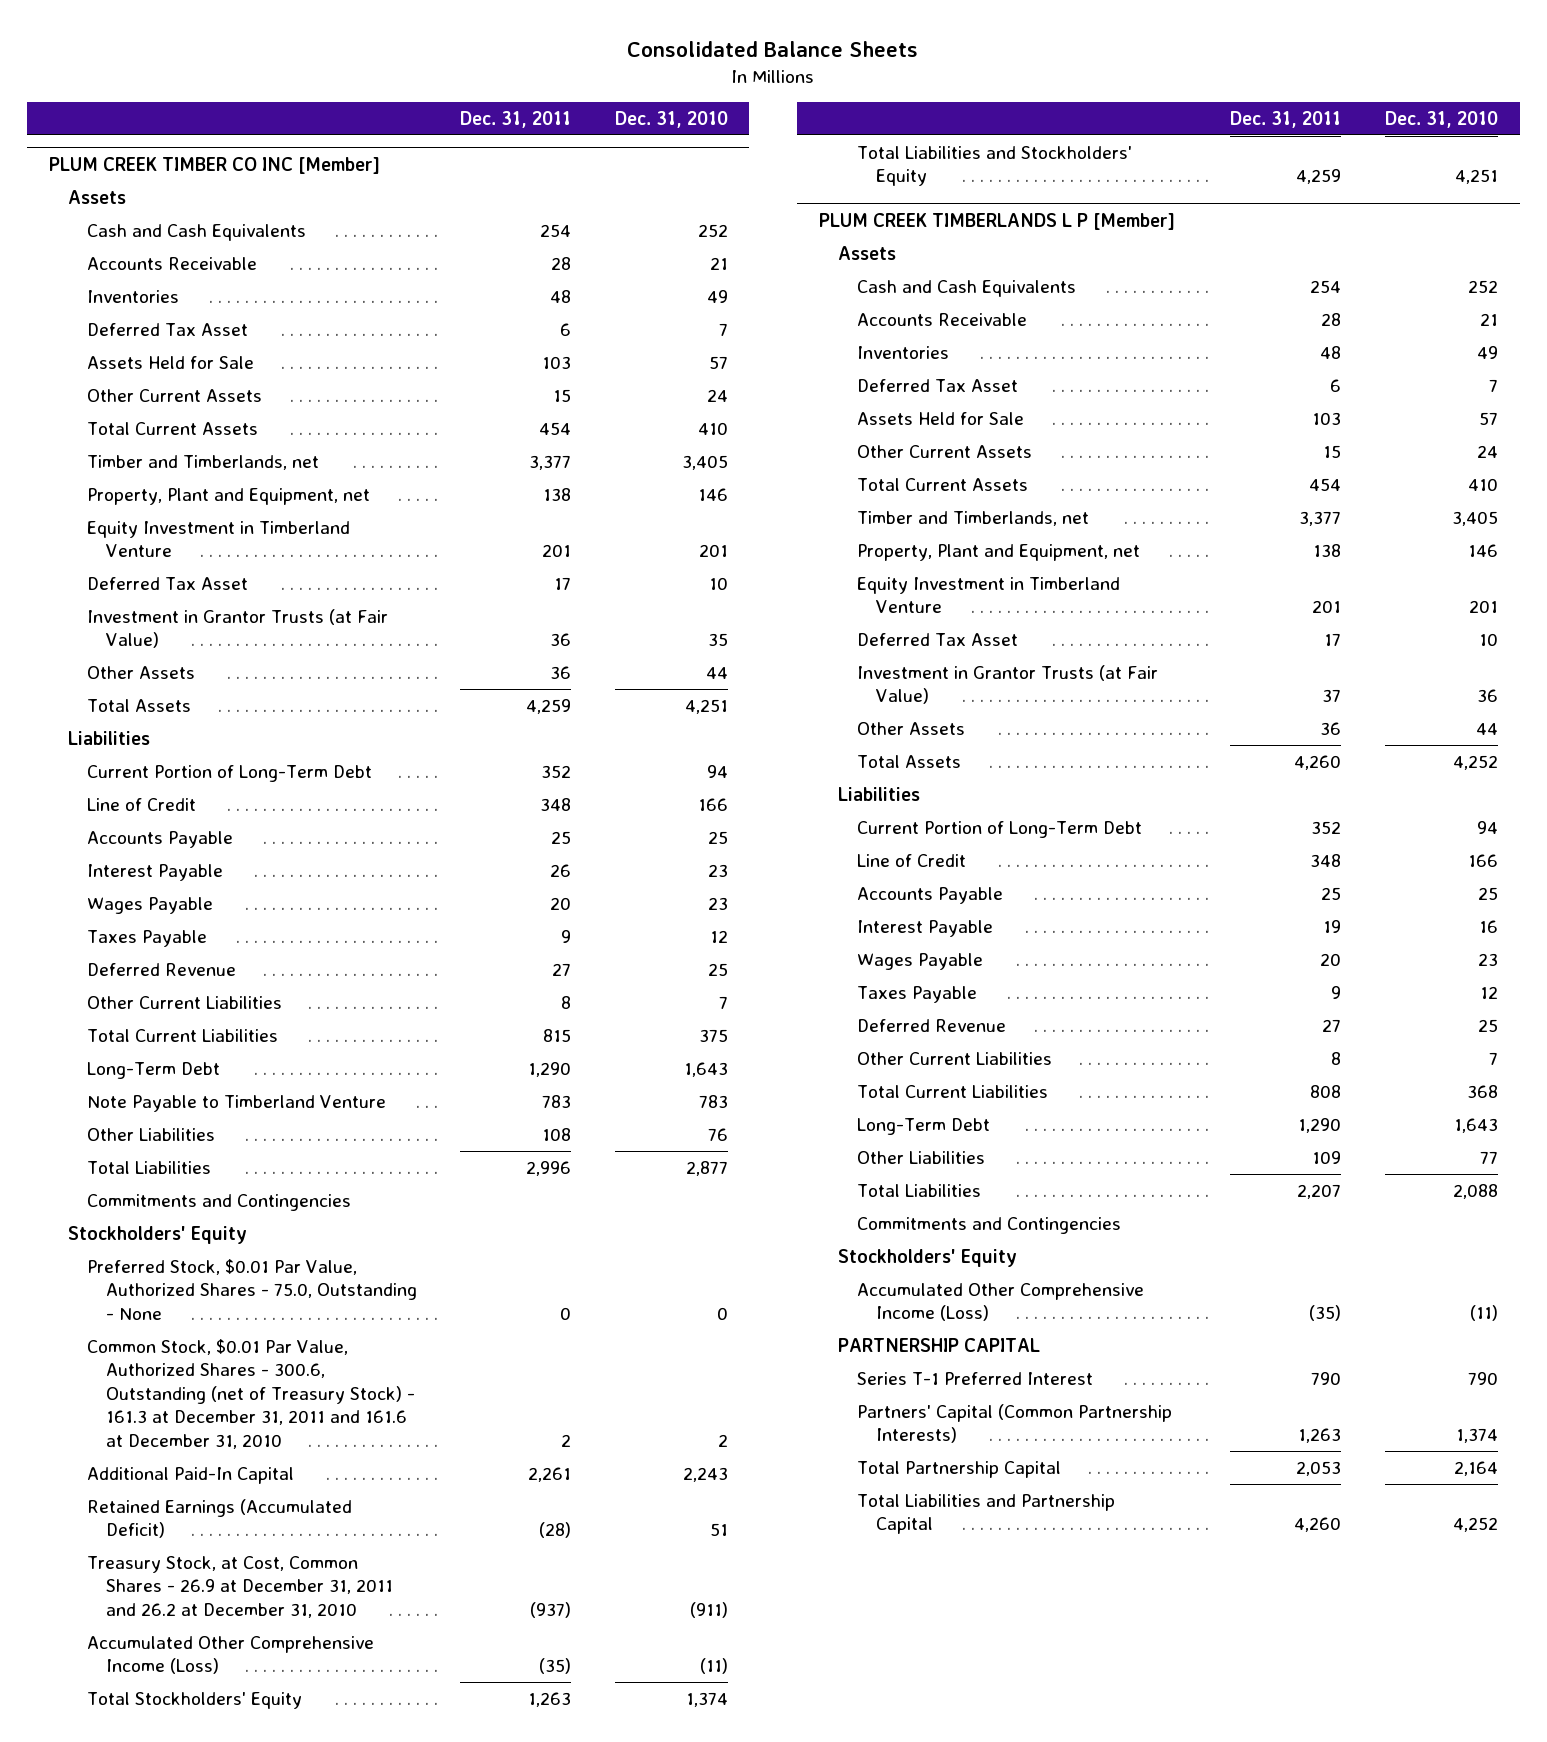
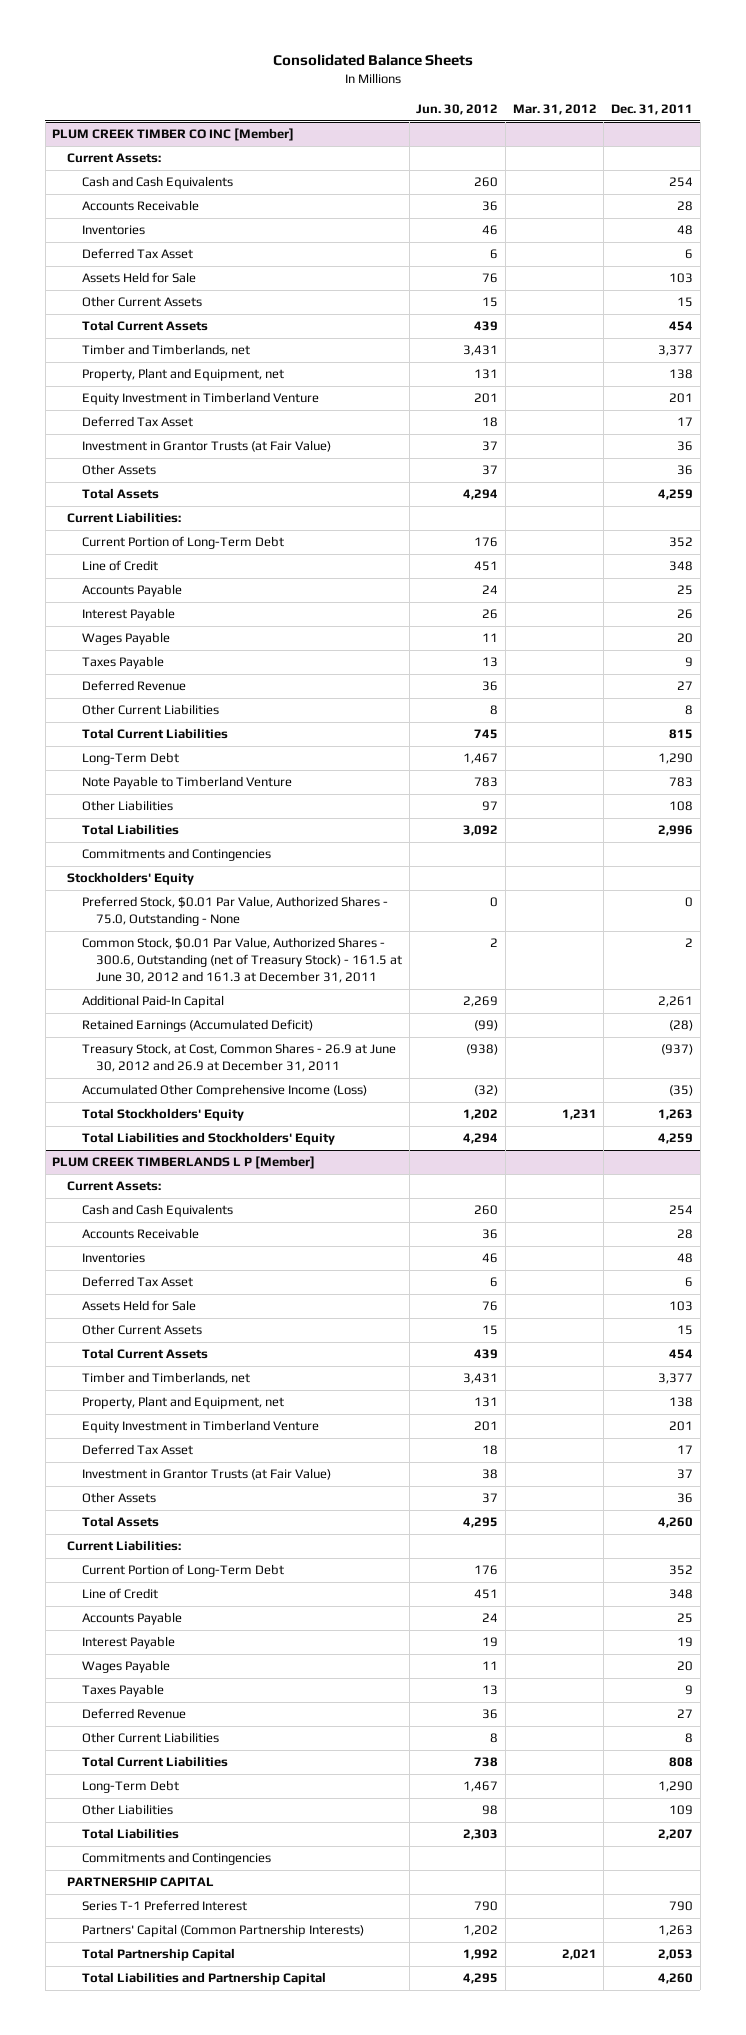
- | Dec. 31, 2011 | Dec. 31, 2010
+ | Jun. 30, 2012 | Mar. 31, 2012 | Dec. 31, 2011
@ PLUM CREEK TIMBER CO INC [Member]
- Assets
+ Current Assets:
- Liabilities
+ Current Liabilities:
- Common Stock, $0.01 Par Value, Authorized Shares - 300.6, Outstanding (net of Treasury Stock) - 161.3 at December 31, 2011 and 161.6 at December 31, 2010 | 2 | 2
+ Common Stock, $0.01 Par Value, Authorized Shares - 300.6, Outstanding (net of Treasury Stock) - 161.5 at June 30, 2012 and 161.3 at December 31, 2011 | 2 | | 2
- Treasury Stock, at Cost, Common Shares - 26.9 at December 31, 2011 and 26.2 at December 31, 2010 | (937) | (911)
+ Treasury Stock, at Cost, Common Shares - 26.9 at June 30, 2012 and 26.9 at December 31, 2011 | (938) | | (937)
@ PLUM CREEK TIMBERLANDS L P [Member]
- Assets
+ Current Assets:
- Liabilities
+ Current Liabilities:
- Stockholders' Equity
- Accumulated Other Comprehensive Income (Loss) | (35) | (11)

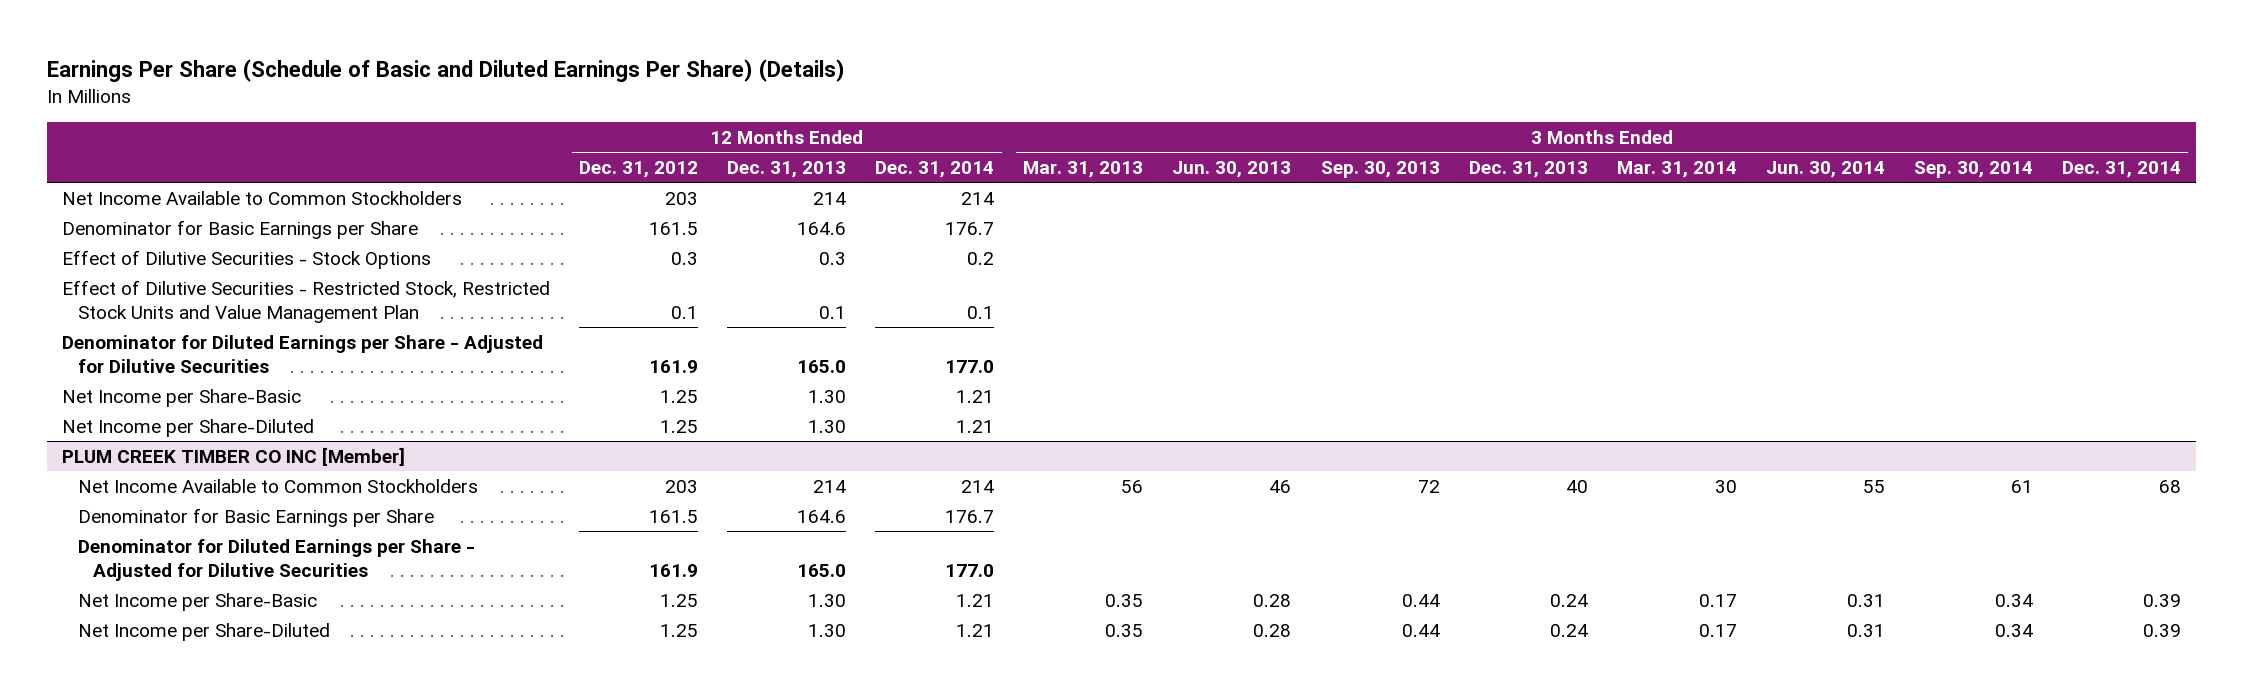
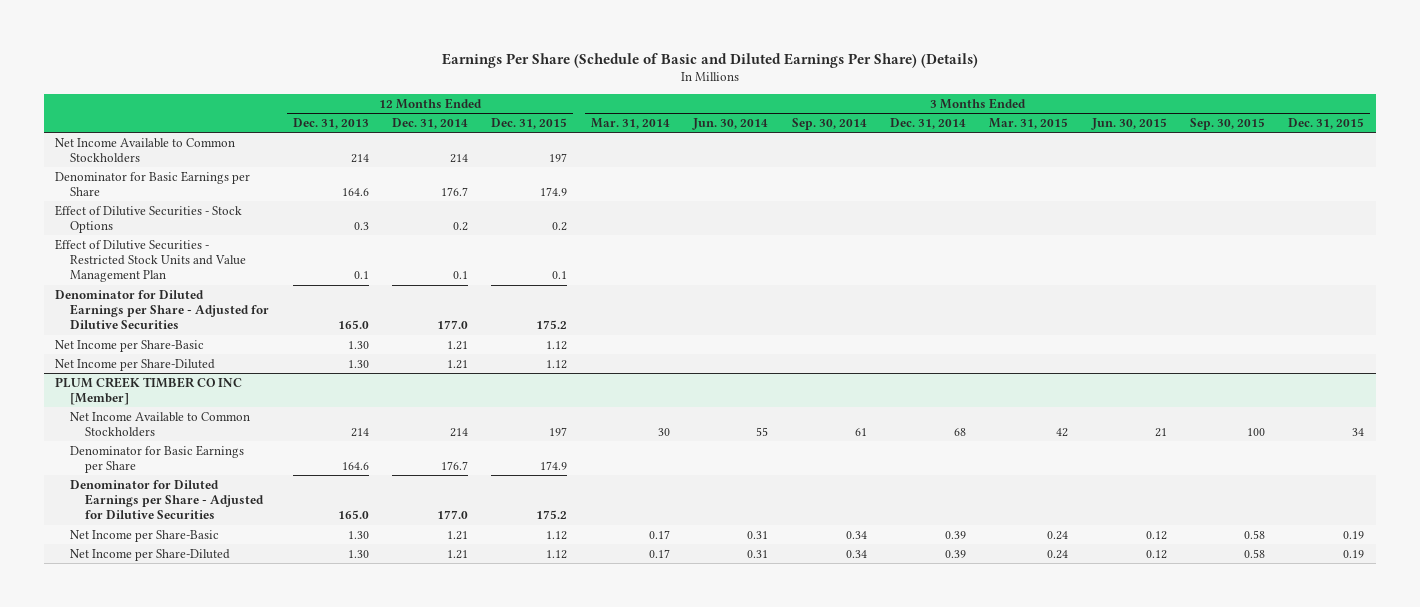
- | 12 Months Ended Dec. 31, 2012 | 12 Months Ended Dec. 31, 2013 | 12 Months Ended Dec. 31, 2014 | 3 Months Ended Mar. 31, 2013 | 3 Months Ended Jun. 30, 2013 | 3 Months Ended Sep. 30, 2013 | 3 Months Ended Dec. 31, 2013 | 3 Months Ended Mar. 31, 2014 | 3 Months Ended Jun. 30, 2014 | 3 Months Ended Sep. 30, 2014 | 3 Months Ended Dec. 31, 2014
+ | 12 Months Ended Dec. 31, 2013 | 12 Months Ended Dec. 31, 2014 | 12 Months Ended Dec. 31, 2015 | 3 Months Ended Mar. 31, 2014 | 3 Months Ended Jun. 30, 2014 | 3 Months Ended Sep. 30, 2014 | 3 Months Ended Dec. 31, 2014 | 3 Months Ended Mar. 31, 2015 | 3 Months Ended Jun. 30, 2015 | 3 Months Ended Sep. 30, 2015 | 3 Months Ended Dec. 31, 2015
- Effect of Dilutive Securities - Restricted Stock, Restricted Stock Units and Value Management Plan | 0.1 | 0.1 | 0.1 | | | | | | | |
+ Effect of Dilutive Securities - Restricted Stock Units and Value Management Plan | 0.1 | 0.1 | 0.1 | | | | | | | |

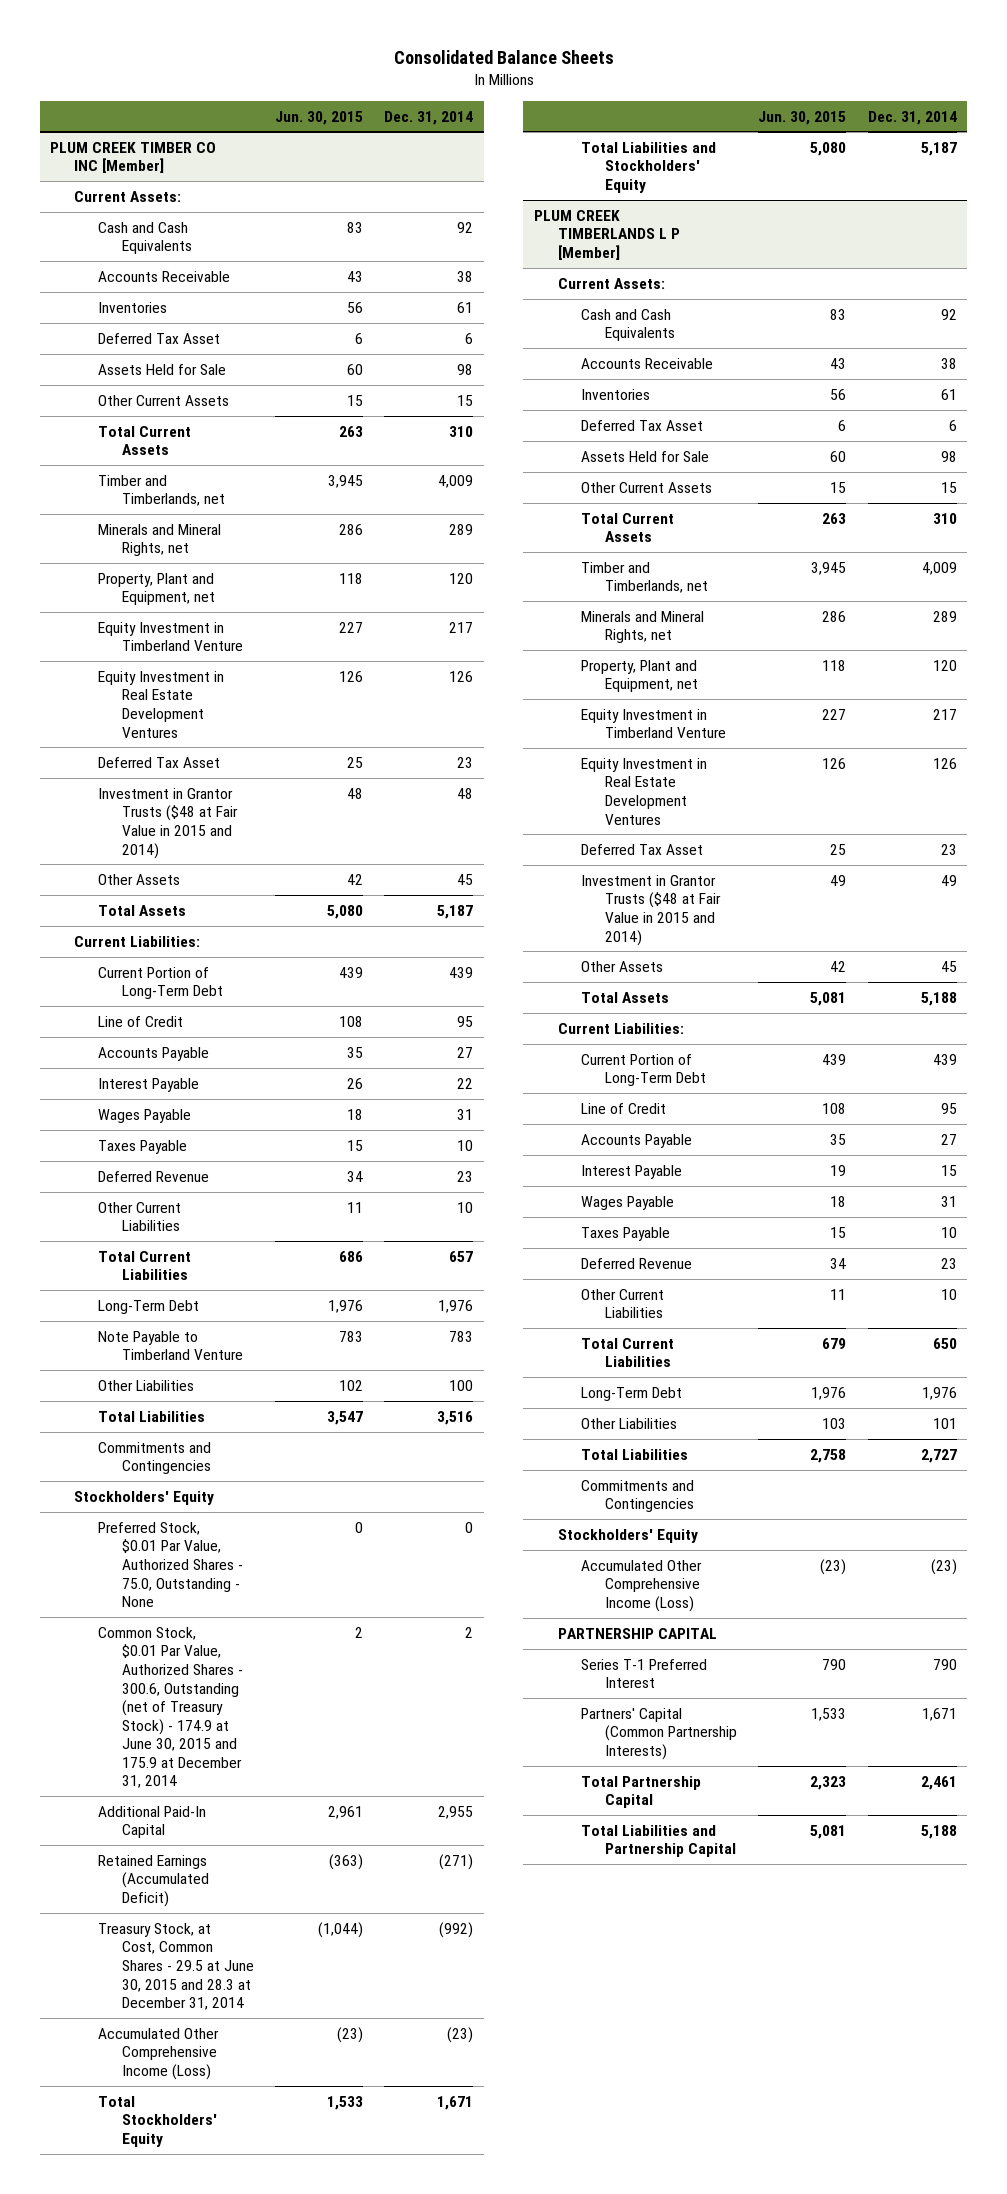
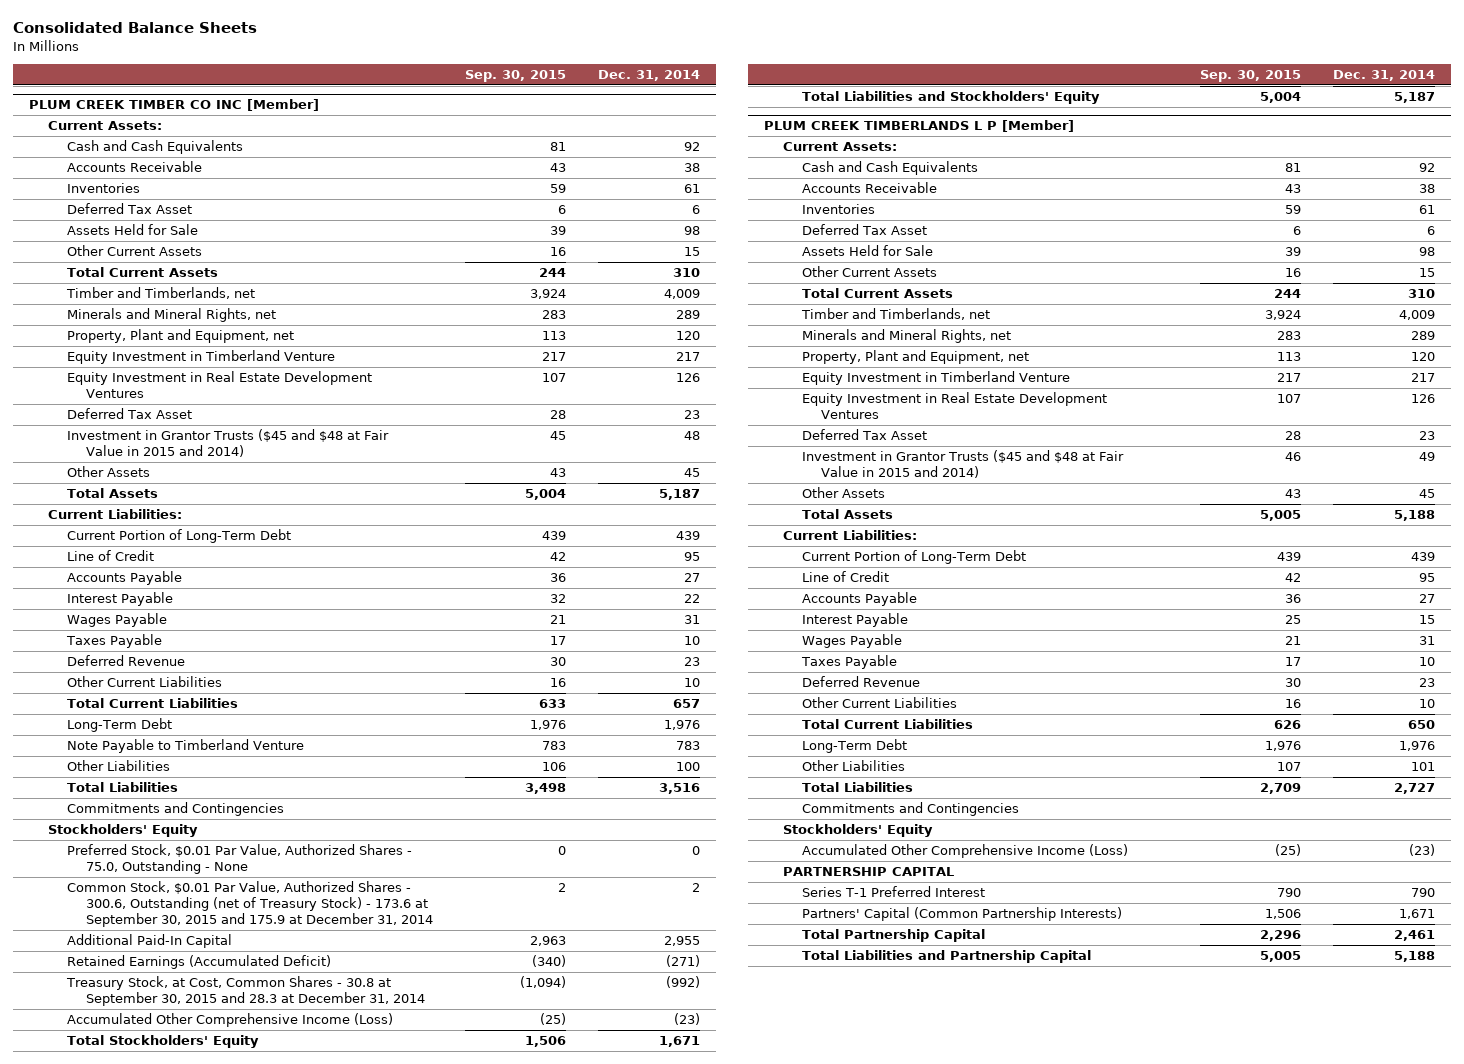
- | Jun. 30, 2015 | Dec. 31, 2014
+ | Sep. 30, 2015 | Dec. 31, 2014
@ PLUM CREEK TIMBER CO INC [Member]
- Investment in Grantor Trusts ($48 at Fair Value in 2015 and 2014) | 48 | 48
+ Investment in Grantor Trusts ($45 and $48 at Fair Value in 2015 and 2014) | 45 | 48
- Common Stock, $0.01 Par Value, Authorized Shares - 300.6, Outstanding (net of Treasury Stock) - 174.9 at June 30, 2015 and 175.9 at December 31, 2014 | 2 | 2
+ Common Stock, $0.01 Par Value, Authorized Shares - 300.6, Outstanding (net of Treasury Stock) - 173.6 at September 30, 2015 and 175.9 at December 31, 2014 | 2 | 2
- Treasury Stock, at Cost, Common Shares - 29.5 at June 30, 2015 and 28.3 at December 31, 2014 | (1,044) | (992)
+ Treasury Stock, at Cost, Common Shares - 30.8 at September 30, 2015 and 28.3 at December 31, 2014 | (1,094) | (992)
@ PLUM CREEK TIMBERLANDS L P [Member]
- Investment in Grantor Trusts ($48 at Fair Value in 2015 and 2014) | 49 | 49
+ Investment in Grantor Trusts ($45 and $48 at Fair Value in 2015 and 2014) | 46 | 49

